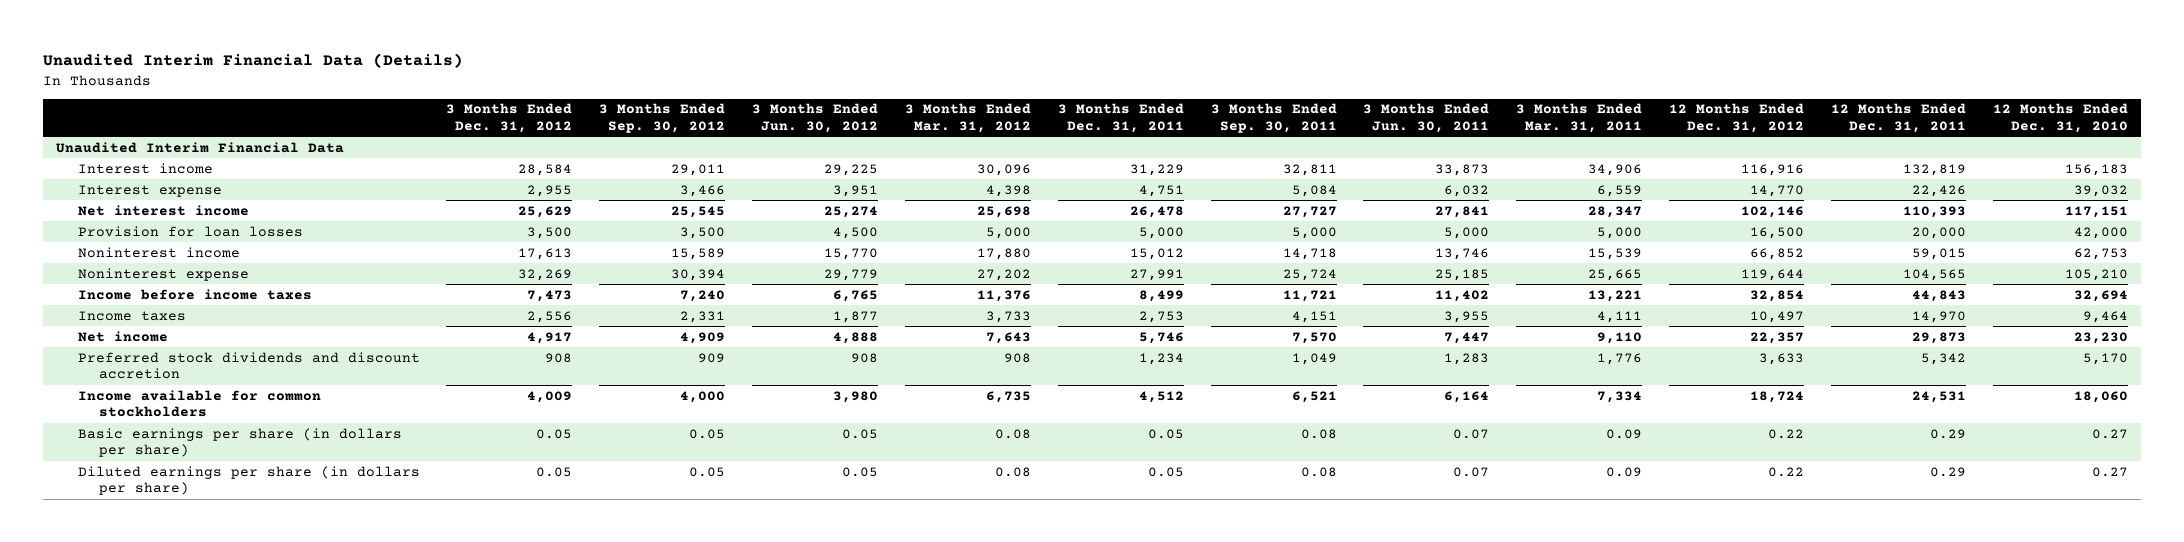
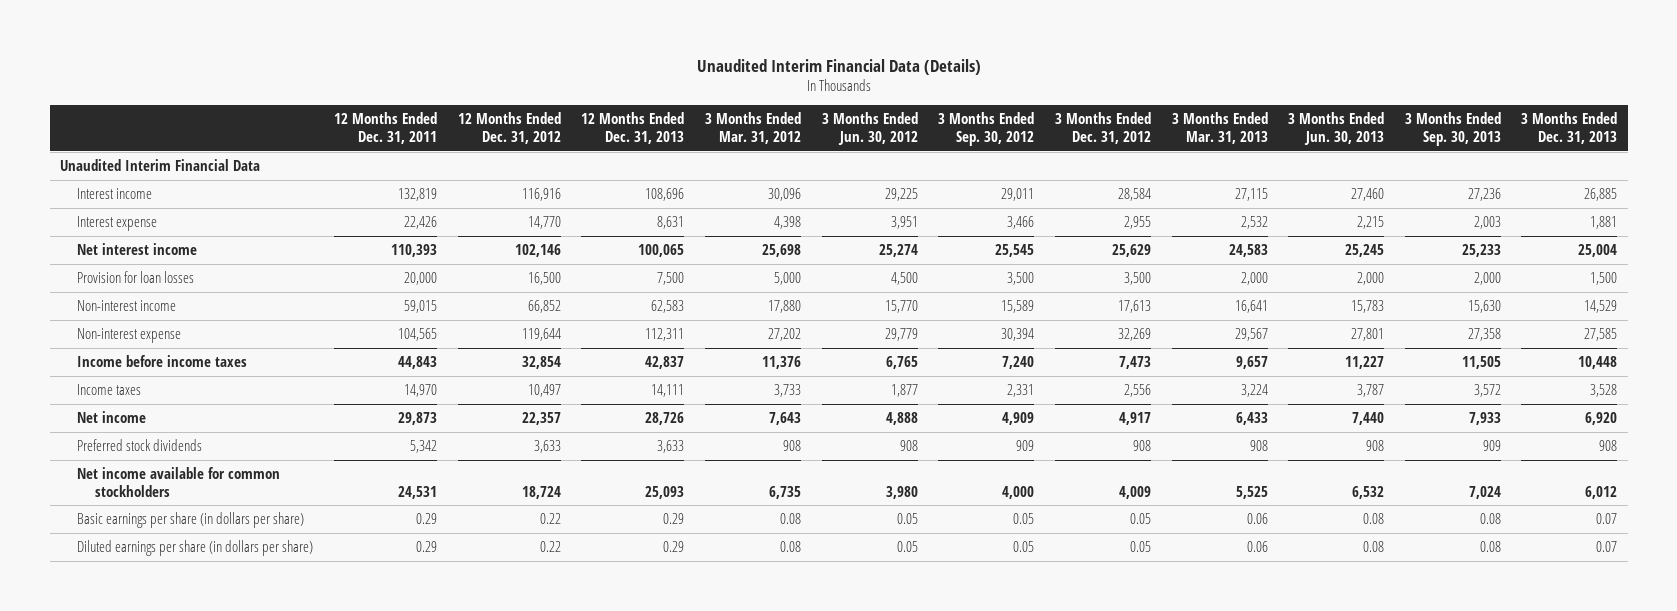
- | 3 Months Ended Dec. 31, 2012 | 3 Months Ended Sep. 30, 2012 | 3 Months Ended Jun. 30, 2012 | 3 Months Ended Mar. 31, 2012 | 3 Months Ended Dec. 31, 2011 | 3 Months Ended Sep. 30, 2011 | 3 Months Ended Jun. 30, 2011 | 3 Months Ended Mar. 31, 2011 | 12 Months Ended Dec. 31, 2012 | 12 Months Ended Dec. 31, 2011 | 12 Months Ended Dec. 31, 2010
+ | 12 Months Ended Dec. 31, 2011 | 12 Months Ended Dec. 31, 2012 | 12 Months Ended Dec. 31, 2013 | 3 Months Ended Mar. 31, 2012 | 3 Months Ended Jun. 30, 2012 | 3 Months Ended Sep. 30, 2012 | 3 Months Ended Dec. 31, 2012 | 3 Months Ended Mar. 31, 2013 | 3 Months Ended Jun. 30, 2013 | 3 Months Ended Sep. 30, 2013 | 3 Months Ended Dec. 31, 2013
- Noninterest income | 17,613 | 15,589 | 15,770 | 17,880 | 15,012 | 14,718 | 13,746 | 15,539 | 66,852 | 59,015 | 62,753
- Noninterest expense | 32,269 | 30,394 | 29,779 | 27,202 | 27,991 | 25,724 | 25,185 | 25,665 | 119,644 | 104,565 | 105,210
+ Non-interest income | 59,015 | 66,852 | 62,583 | 17,880 | 15,770 | 15,589 | 17,613 | 16,641 | 15,783 | 15,630 | 14,529
+ Non-interest expense | 104,565 | 119,644 | 112,311 | 27,202 | 29,779 | 30,394 | 32,269 | 29,567 | 27,801 | 27,358 | 27,585
- Preferred stock dividends and discount accretion | 908 | 909 | 908 | 908 | 1,234 | 1,049 | 1,283 | 1,776 | 3,633 | 5,342 | 5,170
- Income available for common stockholders | 4,009 | 4,000 | 3,980 | 6,735 | 4,512 | 6,521 | 6,164 | 7,334 | 18,724 | 24,531 | 18,060
+ Preferred stock dividends | 5,342 | 3,633 | 3,633 | 908 | 908 | 909 | 908 | 908 | 908 | 909 | 908
+ Net income available for common stockholders | 24,531 | 18,724 | 25,093 | 6,735 | 3,980 | 4,000 | 4,009 | 5,525 | 6,532 | 7,024 | 6,012

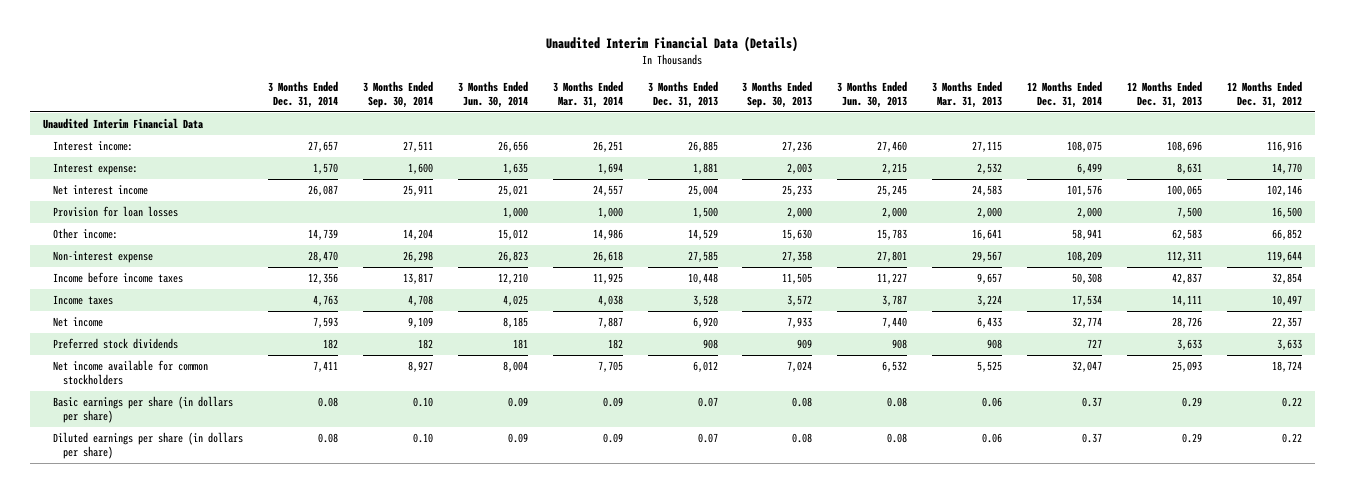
- | 12 Months Ended Dec. 31, 2011 | 12 Months Ended Dec. 31, 2012 | 12 Months Ended Dec. 31, 2013 | 3 Months Ended Mar. 31, 2012 | 3 Months Ended Jun. 30, 2012 | 3 Months Ended Sep. 30, 2012 | 3 Months Ended Dec. 31, 2012 | 3 Months Ended Mar. 31, 2013 | 3 Months Ended Jun. 30, 2013 | 3 Months Ended Sep. 30, 2013 | 3 Months Ended Dec. 31, 2013
+ | 3 Months Ended Dec. 31, 2014 | 3 Months Ended Sep. 30, 2014 | 3 Months Ended Jun. 30, 2014 | 3 Months Ended Mar. 31, 2014 | 3 Months Ended Dec. 31, 2013 | 3 Months Ended Sep. 30, 2013 | 3 Months Ended Jun. 30, 2013 | 3 Months Ended Mar. 31, 2013 | 12 Months Ended Dec. 31, 2014 | 12 Months Ended Dec. 31, 2013 | 12 Months Ended Dec. 31, 2012
- Interest income | 132,819 | 116,916 | 108,696 | 30,096 | 29,225 | 29,011 | 28,584 | 27,115 | 27,460 | 27,236 | 26,885
- Interest expense | 22,426 | 14,770 | 8,631 | 4,398 | 3,951 | 3,466 | 2,955 | 2,532 | 2,215 | 2,003 | 1,881
+ Interest income: | 27,657 | 27,511 | 26,656 | 26,251 | 26,885 | 27,236 | 27,460 | 27,115 | 108,075 | 108,696 | 116,916
+ Interest expense: | 1,570 | 1,600 | 1,635 | 1,694 | 1,881 | 2,003 | 2,215 | 2,532 | 6,499 | 8,631 | 14,770
- Non-interest income | 59,015 | 66,852 | 62,583 | 17,880 | 15,770 | 15,589 | 17,613 | 16,641 | 15,783 | 15,630 | 14,529
+ Other income: | 14,739 | 14,204 | 15,012 | 14,986 | 14,529 | 15,630 | 15,783 | 16,641 | 58,941 | 62,583 | 66,852

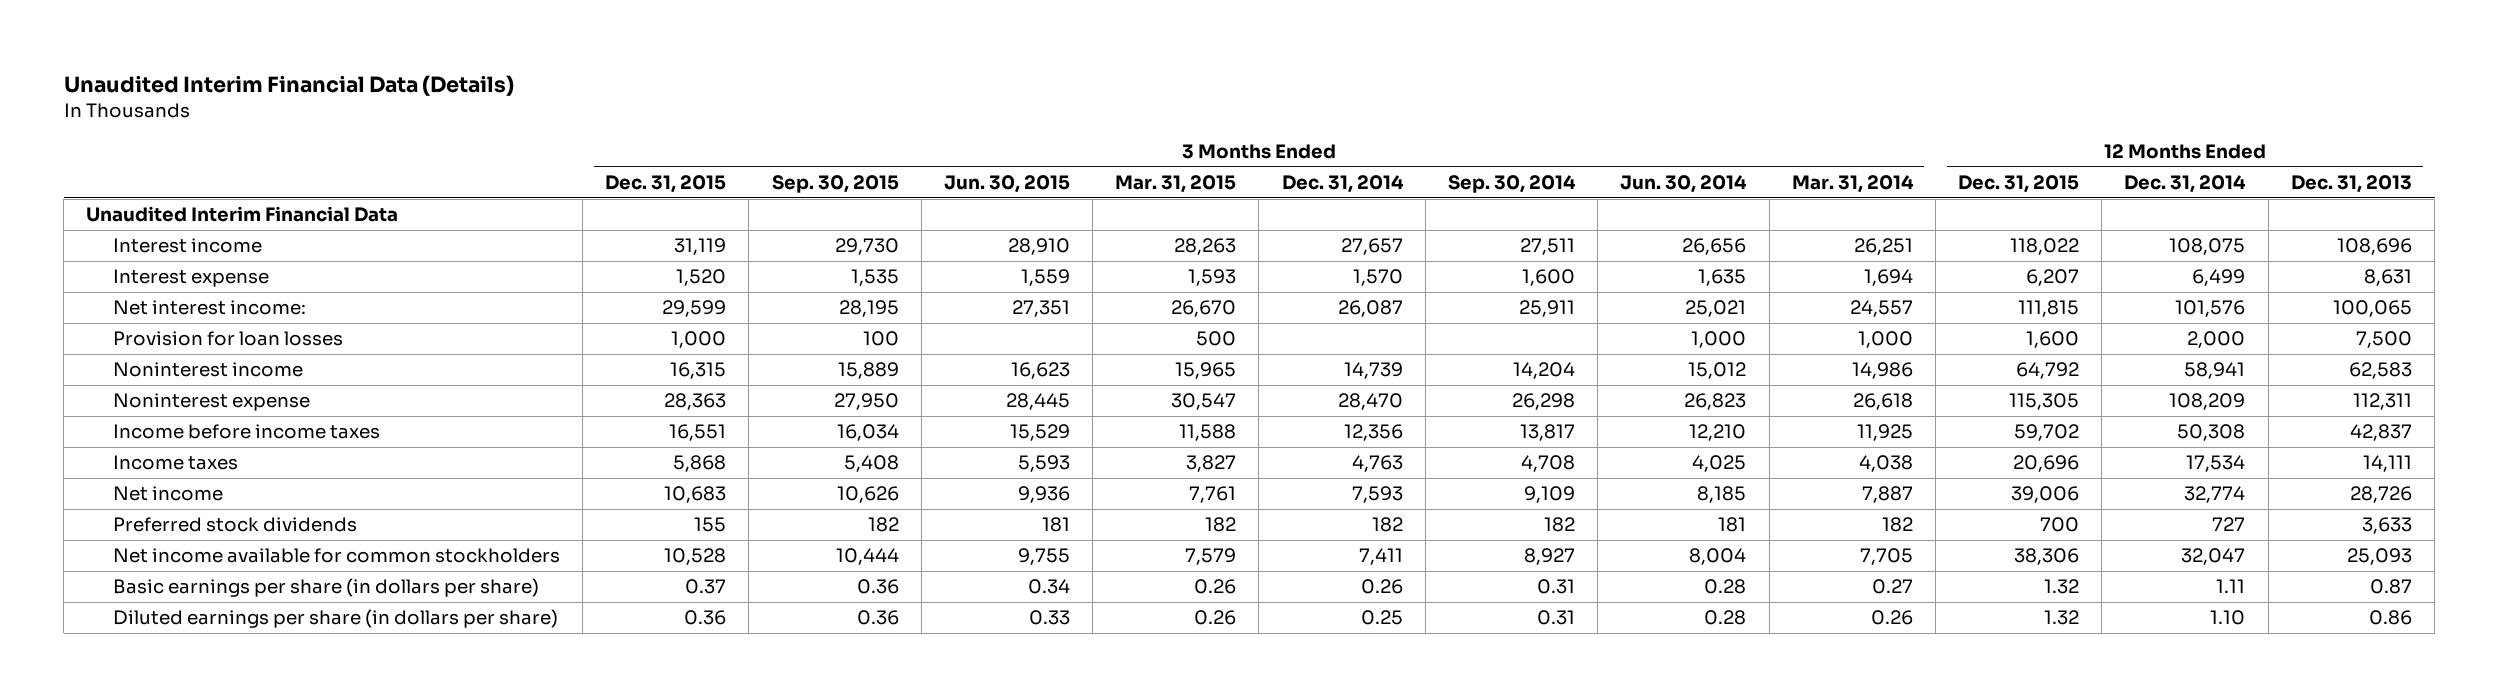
- | 3 Months Ended Dec. 31, 2014 | 3 Months Ended Sep. 30, 2014 | 3 Months Ended Jun. 30, 2014 | 3 Months Ended Mar. 31, 2014 | 3 Months Ended Dec. 31, 2013 | 3 Months Ended Sep. 30, 2013 | 3 Months Ended Jun. 30, 2013 | 3 Months Ended Mar. 31, 2013 | 12 Months Ended Dec. 31, 2014 | 12 Months Ended Dec. 31, 2013 | 12 Months Ended Dec. 31, 2012
+ | 3 Months Ended Dec. 31, 2015 | 3 Months Ended Sep. 30, 2015 | 3 Months Ended Jun. 30, 2015 | 3 Months Ended Mar. 31, 2015 | 3 Months Ended Dec. 31, 2014 | 3 Months Ended Sep. 30, 2014 | 3 Months Ended Jun. 30, 2014 | 3 Months Ended Mar. 31, 2014 | 12 Months Ended Dec. 31, 2015 | 12 Months Ended Dec. 31, 2014 | 12 Months Ended Dec. 31, 2013
- Interest income: | 27,657 | 27,511 | 26,656 | 26,251 | 26,885 | 27,236 | 27,460 | 27,115 | 108,075 | 108,696 | 116,916
- Interest expense: | 1,570 | 1,600 | 1,635 | 1,694 | 1,881 | 2,003 | 2,215 | 2,532 | 6,499 | 8,631 | 14,770
- Net interest income | 26,087 | 25,911 | 25,021 | 24,557 | 25,004 | 25,233 | 25,245 | 24,583 | 101,576 | 100,065 | 102,146
+ Interest income | 31,119 | 29,730 | 28,910 | 28,263 | 27,657 | 27,511 | 26,656 | 26,251 | 118,022 | 108,075 | 108,696
+ Interest expense | 1,520 | 1,535 | 1,559 | 1,593 | 1,570 | 1,600 | 1,635 | 1,694 | 6,207 | 6,499 | 8,631
+ Net interest income: | 29,599 | 28,195 | 27,351 | 26,670 | 26,087 | 25,911 | 25,021 | 24,557 | 111,815 | 101,576 | 100,065
- Other income: | 14,739 | 14,204 | 15,012 | 14,986 | 14,529 | 15,630 | 15,783 | 16,641 | 58,941 | 62,583 | 66,852
- Non-interest expense | 28,470 | 26,298 | 26,823 | 26,618 | 27,585 | 27,358 | 27,801 | 29,567 | 108,209 | 112,311 | 119,644
+ Noninterest income | 16,315 | 15,889 | 16,623 | 15,965 | 14,739 | 14,204 | 15,012 | 14,986 | 64,792 | 58,941 | 62,583
+ Noninterest expense | 28,363 | 27,950 | 28,445 | 30,547 | 28,470 | 26,298 | 26,823 | 26,618 | 115,305 | 108,209 | 112,311
- Basic earnings per share (in dollars per share) | 0.08 | 0.10 | 0.09 | 0.09 | 0.07 | 0.08 | 0.08 | 0.06 | 0.37 | 0.29 | 0.22
- Diluted earnings per share (in dollars per share) | 0.08 | 0.10 | 0.09 | 0.09 | 0.07 | 0.08 | 0.08 | 0.06 | 0.37 | 0.29 | 0.22
+ Basic earnings per share (in dollars per share) | 0.37 | 0.36 | 0.34 | 0.26 | 0.26 | 0.31 | 0.28 | 0.27 | 1.32 | 1.11 | 0.87
+ Diluted earnings per share (in dollars per share) | 0.36 | 0.36 | 0.33 | 0.26 | 0.25 | 0.31 | 0.28 | 0.26 | 1.32 | 1.10 | 0.86

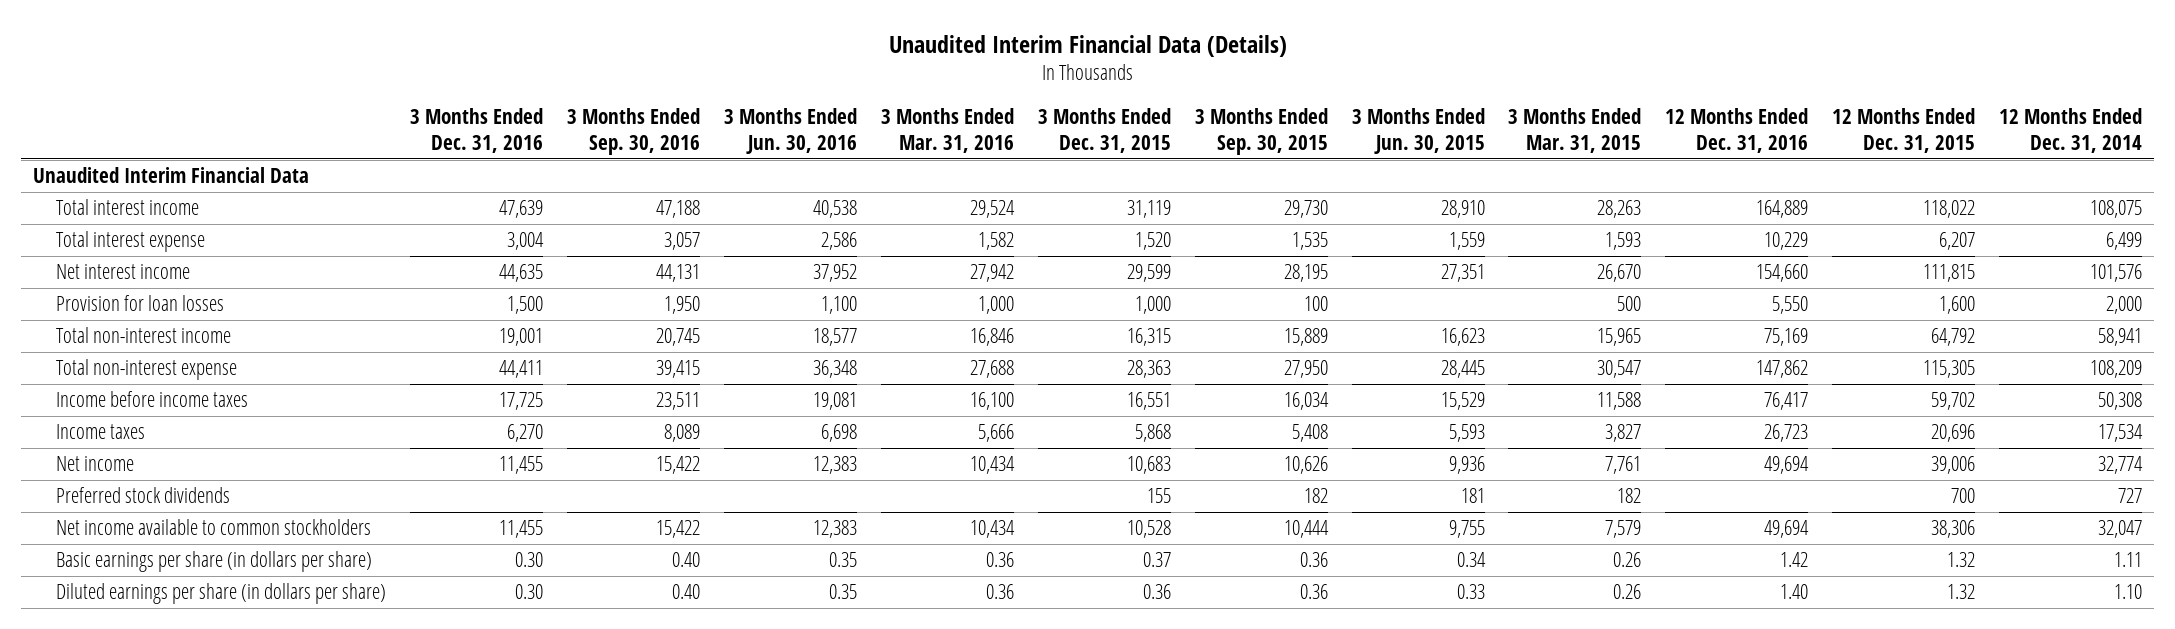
- | 3 Months Ended Dec. 31, 2015 | 3 Months Ended Sep. 30, 2015 | 3 Months Ended Jun. 30, 2015 | 3 Months Ended Mar. 31, 2015 | 3 Months Ended Dec. 31, 2014 | 3 Months Ended Sep. 30, 2014 | 3 Months Ended Jun. 30, 2014 | 3 Months Ended Mar. 31, 2014 | 12 Months Ended Dec. 31, 2015 | 12 Months Ended Dec. 31, 2014 | 12 Months Ended Dec. 31, 2013
+ | 3 Months Ended Dec. 31, 2016 | 3 Months Ended Sep. 30, 2016 | 3 Months Ended Jun. 30, 2016 | 3 Months Ended Mar. 31, 2016 | 3 Months Ended Dec. 31, 2015 | 3 Months Ended Sep. 30, 2015 | 3 Months Ended Jun. 30, 2015 | 3 Months Ended Mar. 31, 2015 | 12 Months Ended Dec. 31, 2016 | 12 Months Ended Dec. 31, 2015 | 12 Months Ended Dec. 31, 2014
- Interest income | 31,119 | 29,730 | 28,910 | 28,263 | 27,657 | 27,511 | 26,656 | 26,251 | 118,022 | 108,075 | 108,696
- Interest expense | 1,520 | 1,535 | 1,559 | 1,593 | 1,570 | 1,600 | 1,635 | 1,694 | 6,207 | 6,499 | 8,631
- Net interest income: | 29,599 | 28,195 | 27,351 | 26,670 | 26,087 | 25,911 | 25,021 | 24,557 | 111,815 | 101,576 | 100,065
+ Total interest income | 47,639 | 47,188 | 40,538 | 29,524 | 31,119 | 29,730 | 28,910 | 28,263 | 164,889 | 118,022 | 108,075
+ Total interest expense | 3,004 | 3,057 | 2,586 | 1,582 | 1,520 | 1,535 | 1,559 | 1,593 | 10,229 | 6,207 | 6,499
+ Net interest income | 44,635 | 44,131 | 37,952 | 27,942 | 29,599 | 28,195 | 27,351 | 26,670 | 154,660 | 111,815 | 101,576
- Noninterest income | 16,315 | 15,889 | 16,623 | 15,965 | 14,739 | 14,204 | 15,012 | 14,986 | 64,792 | 58,941 | 62,583
- Noninterest expense | 28,363 | 27,950 | 28,445 | 30,547 | 28,470 | 26,298 | 26,823 | 26,618 | 115,305 | 108,209 | 112,311
+ Total non-interest income | 19,001 | 20,745 | 18,577 | 16,846 | 16,315 | 15,889 | 16,623 | 15,965 | 75,169 | 64,792 | 58,941
+ Total non-interest expense | 44,411 | 39,415 | 36,348 | 27,688 | 28,363 | 27,950 | 28,445 | 30,547 | 147,862 | 115,305 | 108,209
- Net income available for common stockholders | 10,528 | 10,444 | 9,755 | 7,579 | 7,411 | 8,927 | 8,004 | 7,705 | 38,306 | 32,047 | 25,093
+ Net income available to common stockholders | 11,455 | 15,422 | 12,383 | 10,434 | 10,528 | 10,444 | 9,755 | 7,579 | 49,694 | 38,306 | 32,047

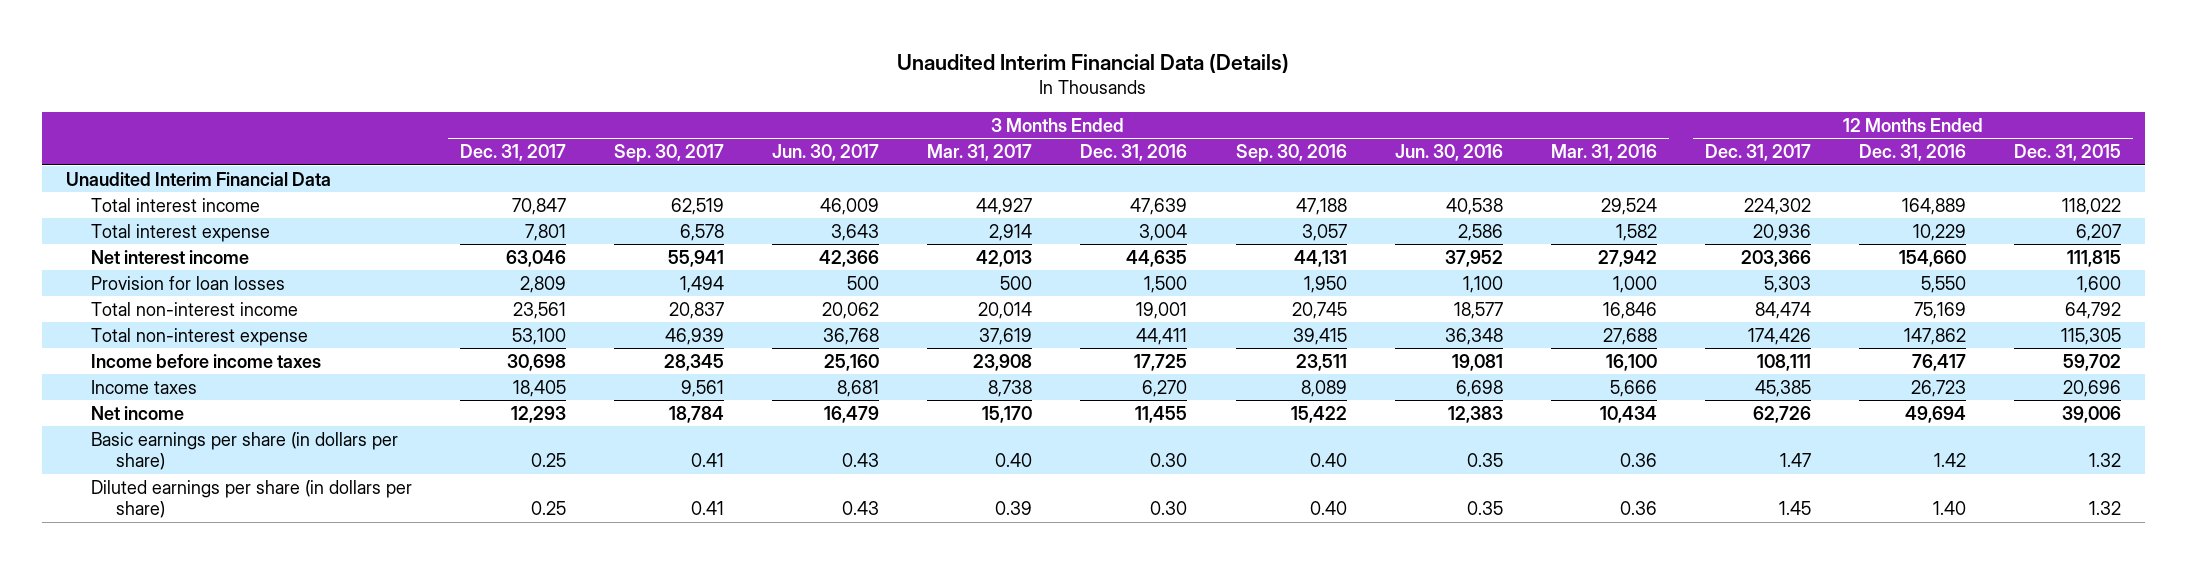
- | 3 Months Ended Dec. 31, 2016 | 3 Months Ended Sep. 30, 2016 | 3 Months Ended Jun. 30, 2016 | 3 Months Ended Mar. 31, 2016 | 3 Months Ended Dec. 31, 2015 | 3 Months Ended Sep. 30, 2015 | 3 Months Ended Jun. 30, 2015 | 3 Months Ended Mar. 31, 2015 | 12 Months Ended Dec. 31, 2016 | 12 Months Ended Dec. 31, 2015 | 12 Months Ended Dec. 31, 2014
+ | 3 Months Ended Dec. 31, 2017 | 3 Months Ended Sep. 30, 2017 | 3 Months Ended Jun. 30, 2017 | 3 Months Ended Mar. 31, 2017 | 3 Months Ended Dec. 31, 2016 | 3 Months Ended Sep. 30, 2016 | 3 Months Ended Jun. 30, 2016 | 3 Months Ended Mar. 31, 2016 | 12 Months Ended Dec. 31, 2017 | 12 Months Ended Dec. 31, 2016 | 12 Months Ended Dec. 31, 2015
- Preferred stock dividends | | | | | 155 | 182 | 181 | 182 | | 700 | 727
- Net income available to common stockholders | 11,455 | 15,422 | 12,383 | 10,434 | 10,528 | 10,444 | 9,755 | 7,579 | 49,694 | 38,306 | 32,047

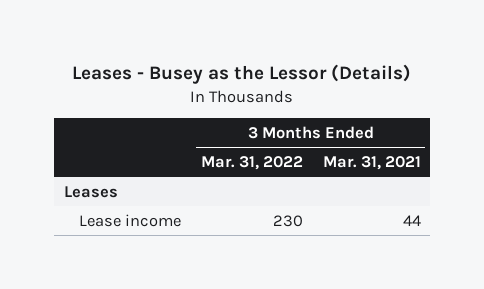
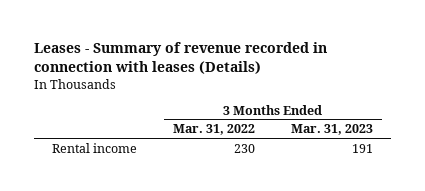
- Leases - Busey as the Lessor (Details)
+ Leases - Summary of revenue recorded in connection with leases (Details)
- | 3 Months Ended Mar. 31, 2022 | 3 Months Ended Mar. 31, 2021
+ | 3 Months Ended Mar. 31, 2022 | 3 Months Ended Mar. 31, 2023
- Leases
- Lease income | 230 | 44
+ Rental income | 230 | 191

